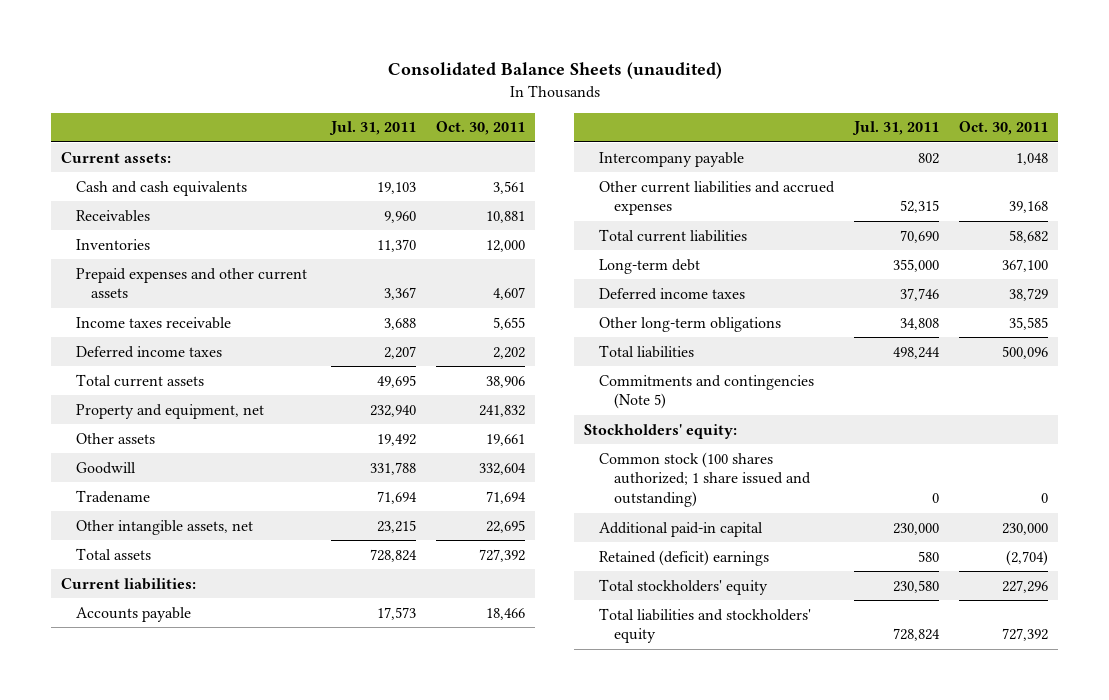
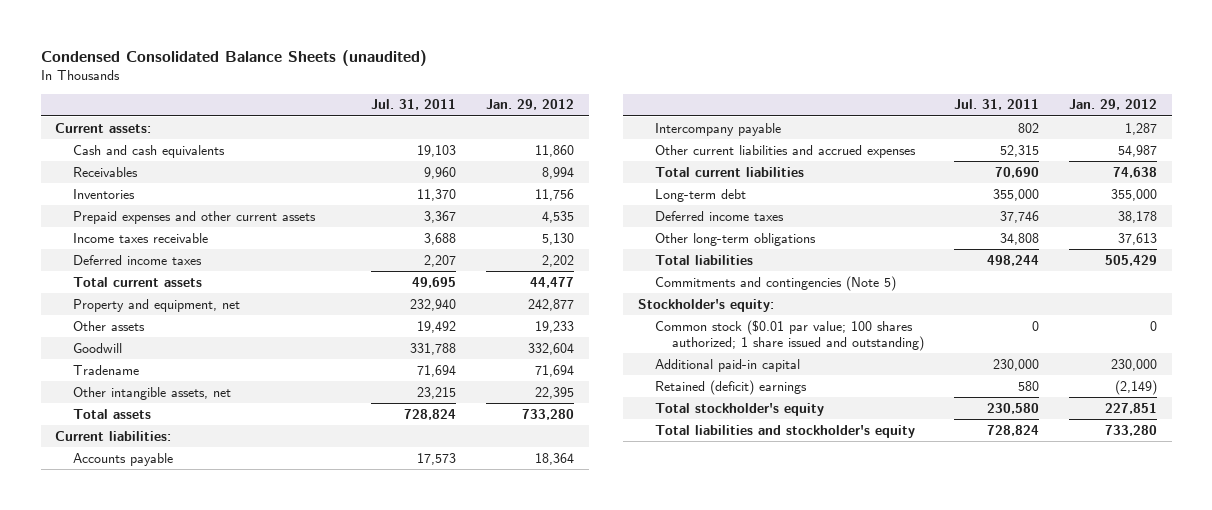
- Consolidated Balance Sheets (unaudited)
+ Condensed Consolidated Balance Sheets (unaudited)
- | Jul. 31, 2011 | Oct. 30, 2011
+ | Jul. 31, 2011 | Jan. 29, 2012
- Stockholders' equity:
- Common stock (100 shares authorized; 1 share issued and outstanding) | 0 | 0
+ Stockholder's equity:
+ Common stock ($0.01 par value; 100 shares authorized; 1 share issued and outstanding) | 0 | 0
- Total stockholders' equity | 230,580 | 227,296
- Total liabilities and stockholders' equity | 728,824 | 727,392
+ Total stockholder's equity | 230,580 | 227,851
+ Total liabilities and stockholder's equity | 728,824 | 733,280

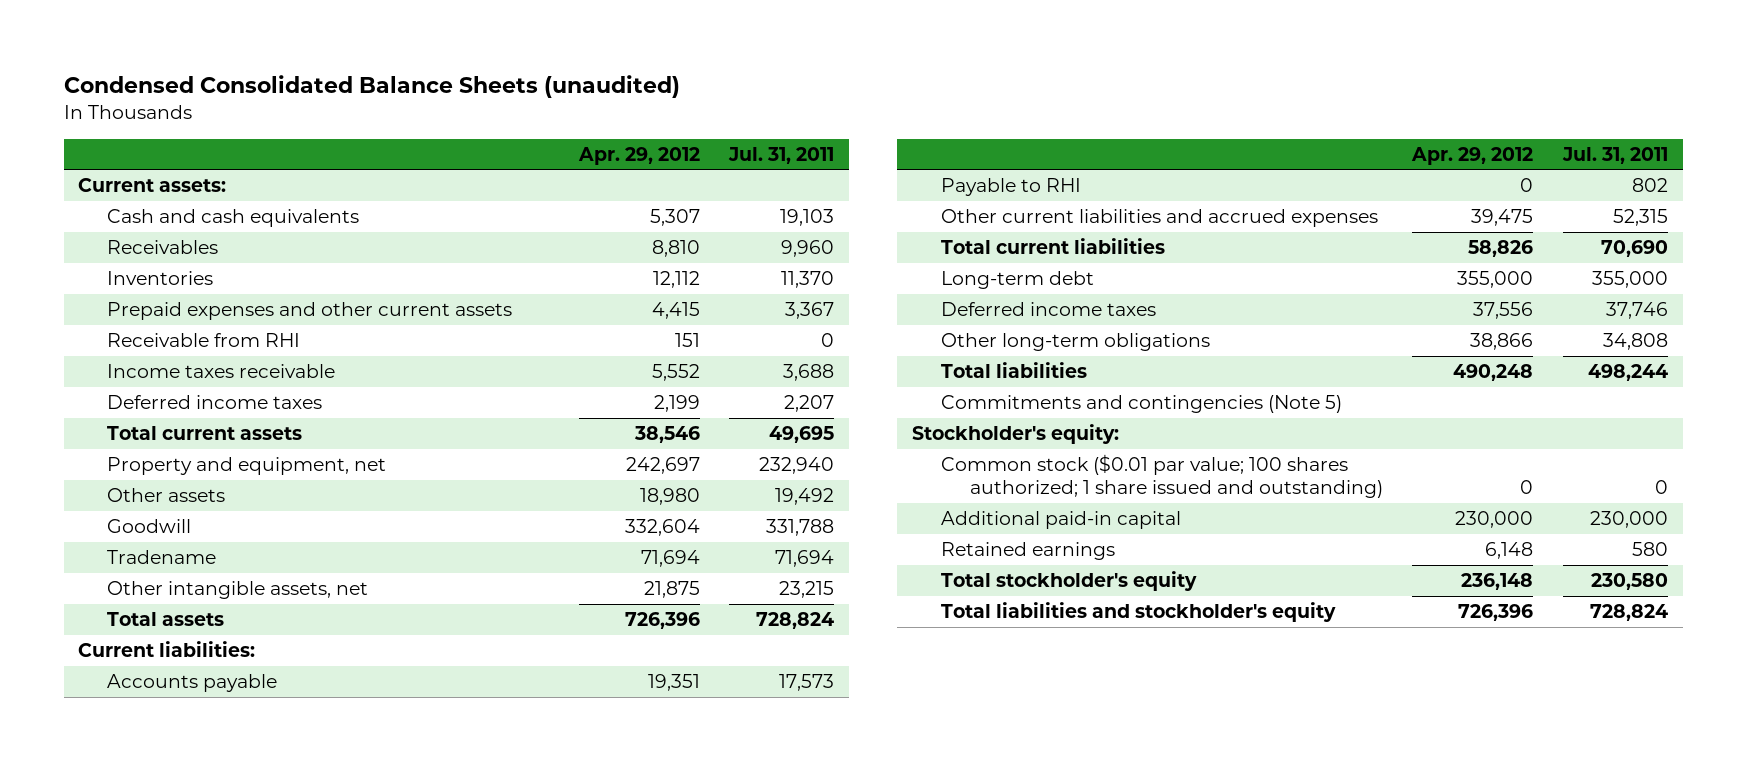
- | Jul. 31, 2011 | Jan. 29, 2012
+ | Apr. 29, 2012 | Jul. 31, 2011
+ Receivable from RHI | 151 | 0
- Intercompany payable | 802 | 1,287
+ Payable to RHI | 0 | 802
- Retained (deficit) earnings | 580 | (2,149)
+ Retained earnings | 6,148 | 580

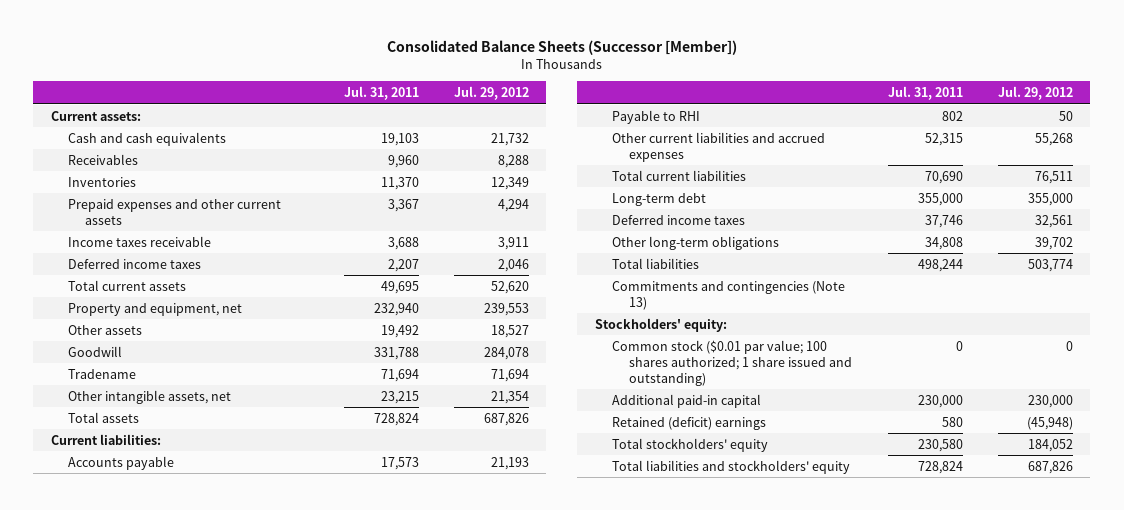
- Condensed Consolidated Balance Sheets (unaudited)
+ Consolidated Balance Sheets (Successor [Member])
- | Apr. 29, 2012 | Jul. 31, 2011
+ | Jul. 31, 2011 | Jul. 29, 2012
- Receivable from RHI | 151 | 0
- Commitments and contingencies (Note 5)
- Stockholder's equity:
+ Commitments and contingencies (Note 13)
+ Stockholders' equity:
- Retained earnings | 6,148 | 580
- Total stockholder's equity | 236,148 | 230,580
- Total liabilities and stockholder's equity | 726,396 | 728,824
+ Retained (deficit) earnings | 580 | (45,948)
+ Total stockholders' equity | 230,580 | 184,052
+ Total liabilities and stockholders' equity | 728,824 | 687,826

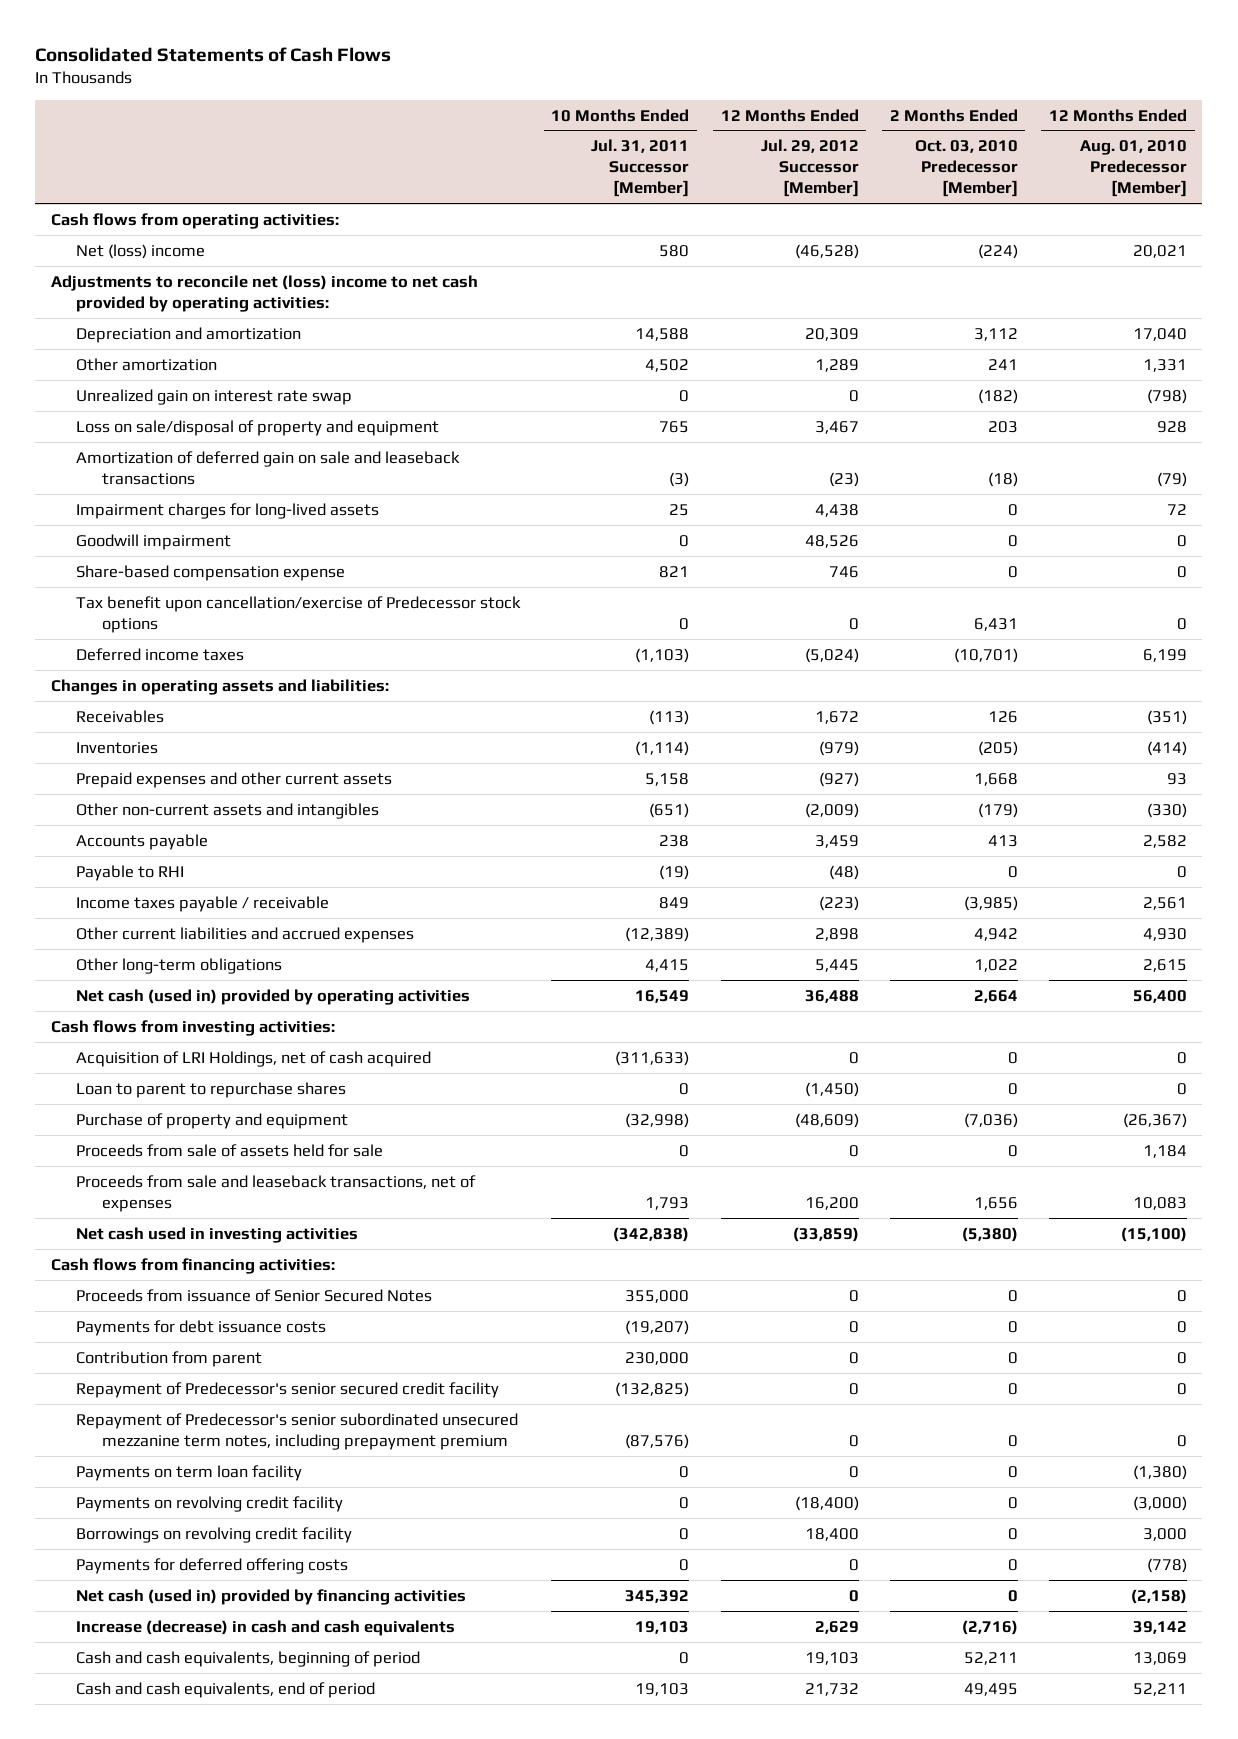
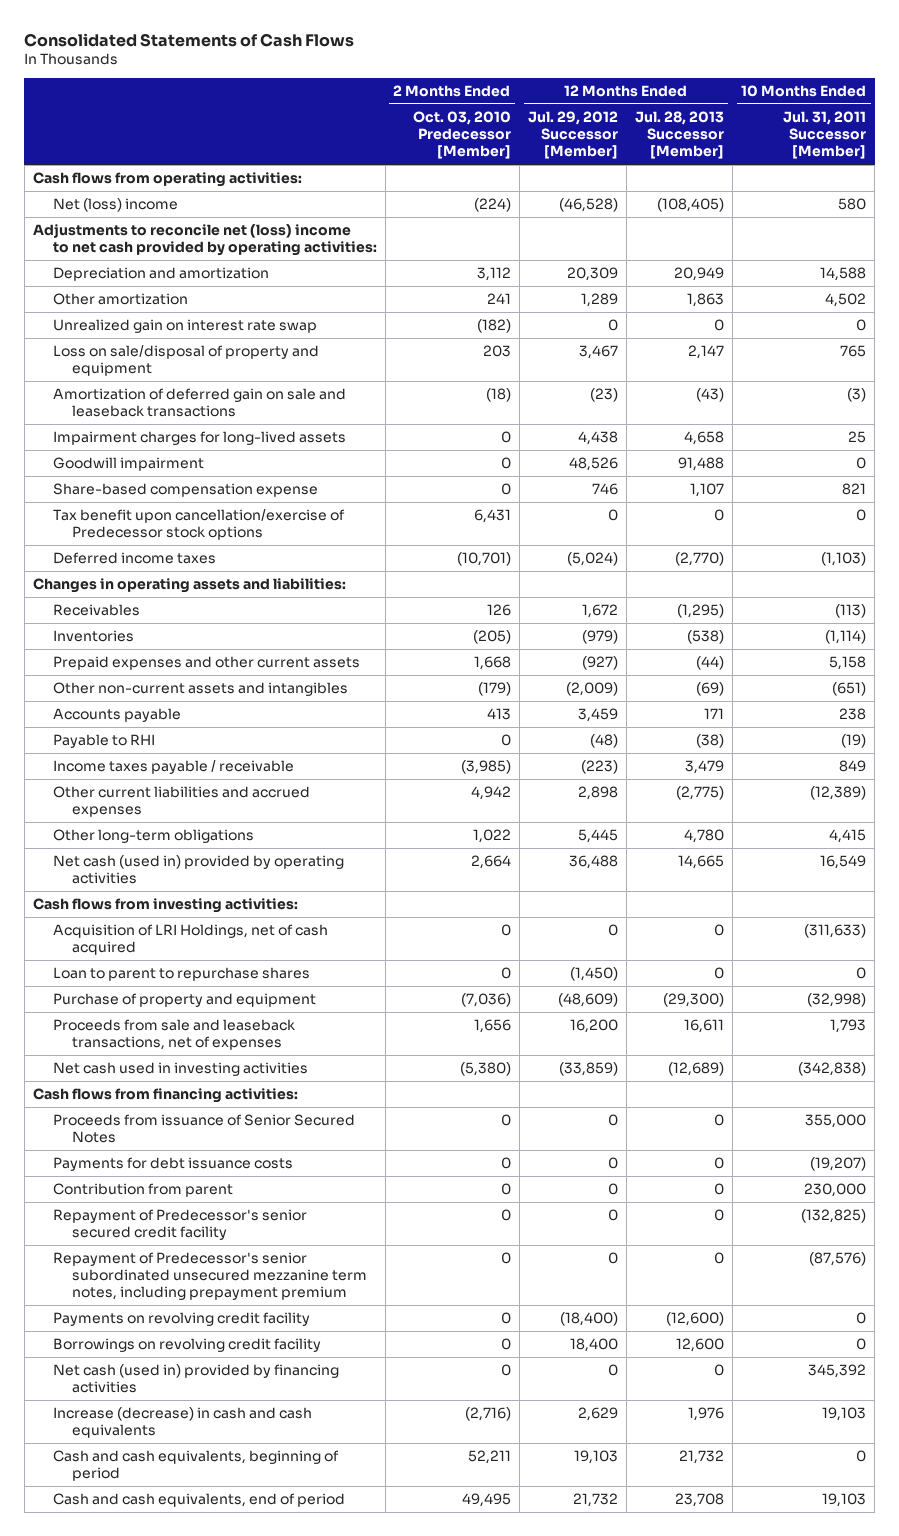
- | 10 Months Ended Jul. 31, 2011 Successor [Member] | 12 Months Ended Jul. 29, 2012 Successor [Member] | 2 Months Ended Oct. 03, 2010 Predecessor [Member] | 12 Months Ended Aug. 01, 2010 Predecessor [Member]
+ | 2 Months Ended Oct. 03, 2010 Predecessor [Member] | 12 Months Ended Jul. 29, 2012 Successor [Member] | 12 Months Ended Jul. 28, 2013 Successor [Member] | 10 Months Ended Jul. 31, 2011 Successor [Member]
- Proceeds from sale of assets held for sale | 0 | 0 | 0 | 1,184
- Payments on term loan facility | 0 | 0 | 0 | (1,380)
- Payments for deferred offering costs | 0 | 0 | 0 | (778)

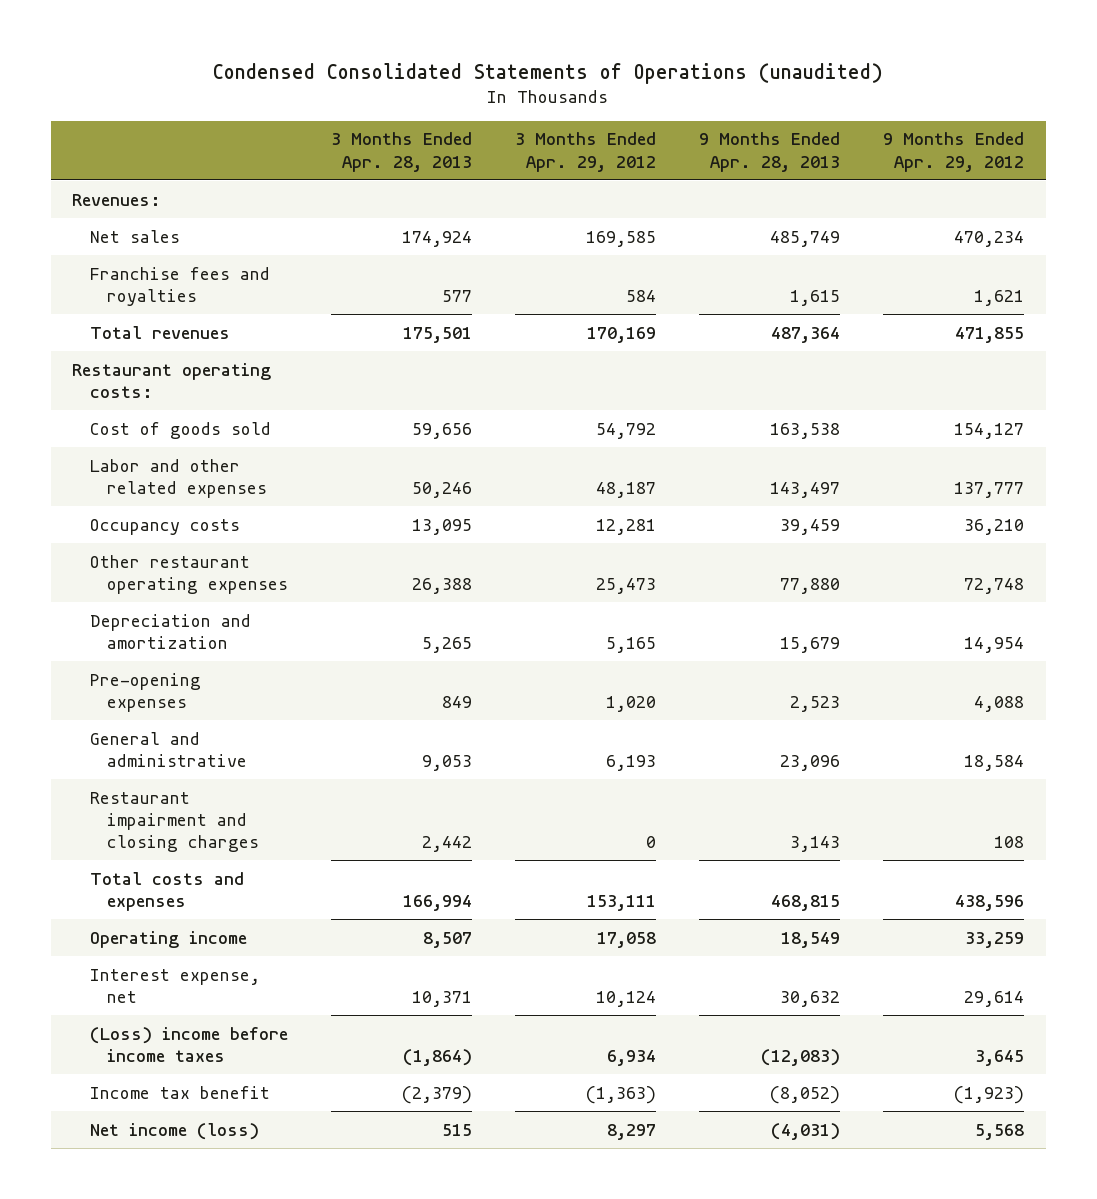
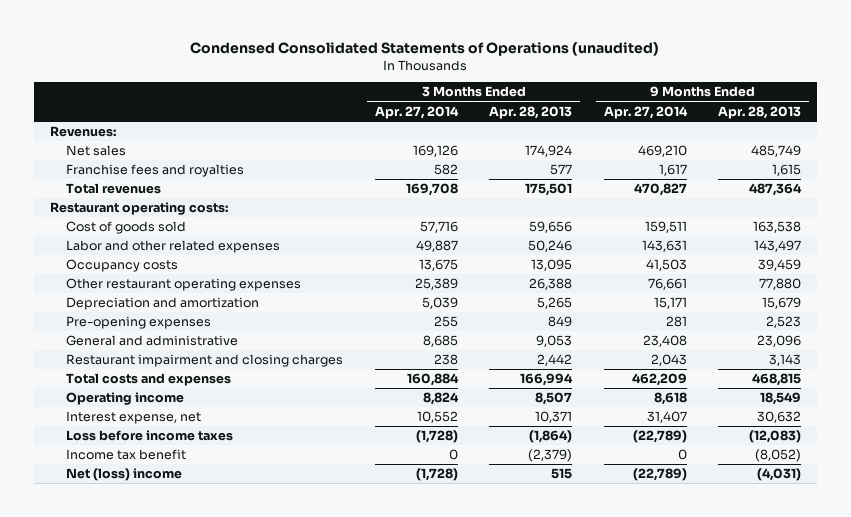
- | 3 Months Ended Apr. 28, 2013 | 3 Months Ended Apr. 29, 2012 | 9 Months Ended Apr. 28, 2013 | 9 Months Ended Apr. 29, 2012
+ | 3 Months Ended Apr. 27, 2014 | 3 Months Ended Apr. 28, 2013 | 9 Months Ended Apr. 27, 2014 | 9 Months Ended Apr. 28, 2013
- (Loss) income before income taxes | (1,864) | 6,934 | (12,083) | 3,645
+ Loss before income taxes | (1,728) | (1,864) | (22,789) | (12,083)
- Net income (loss) | 515 | 8,297 | (4,031) | 5,568
+ Net (loss) income | (1,728) | 515 | (22,789) | (4,031)

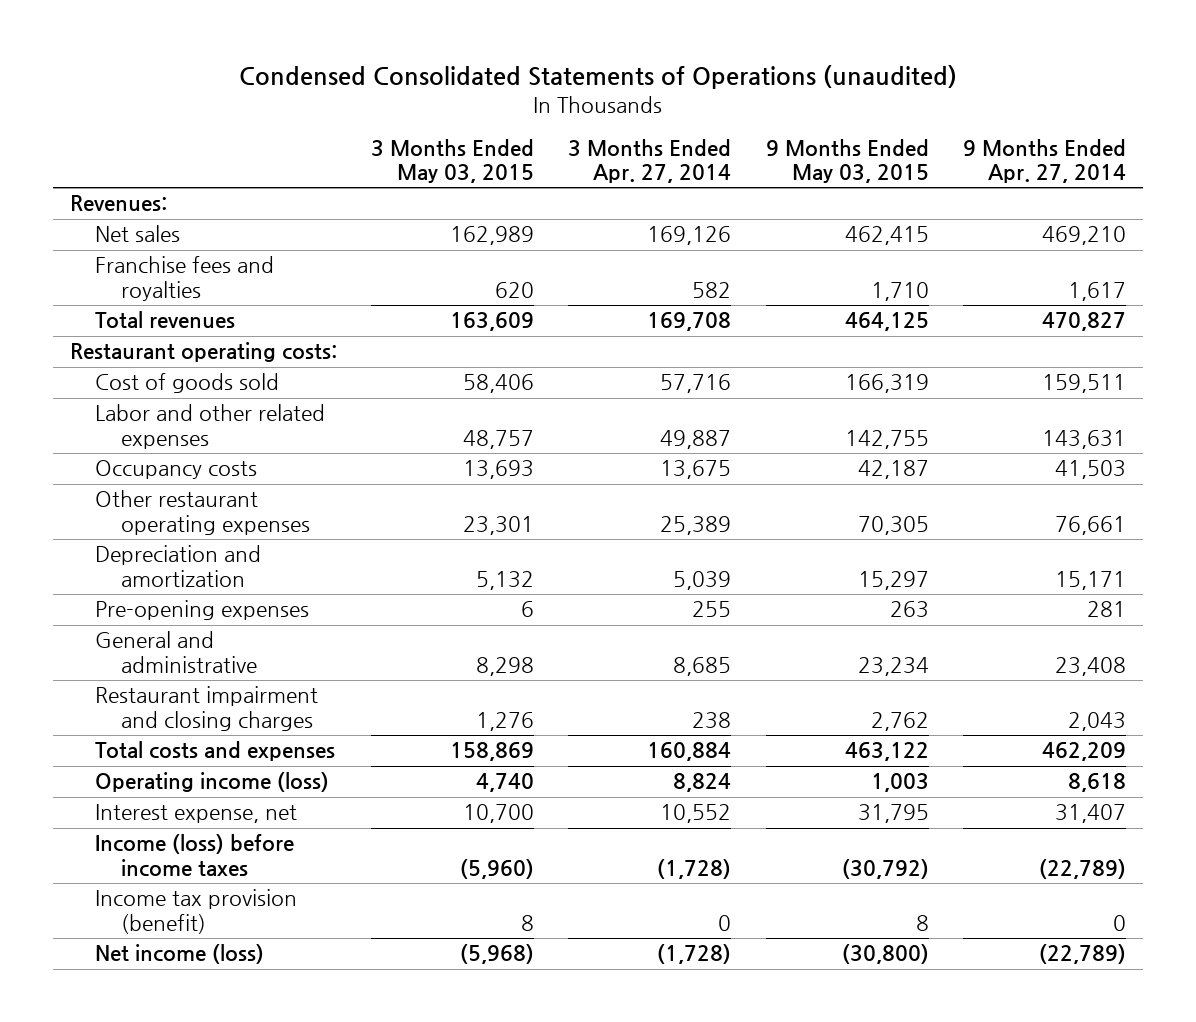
- | 3 Months Ended Apr. 27, 2014 | 3 Months Ended Apr. 28, 2013 | 9 Months Ended Apr. 27, 2014 | 9 Months Ended Apr. 28, 2013
+ | 3 Months Ended May 03, 2015 | 3 Months Ended Apr. 27, 2014 | 9 Months Ended May 03, 2015 | 9 Months Ended Apr. 27, 2014
- Operating income | 8,824 | 8,507 | 8,618 | 18,549
+ Operating income (loss) | 4,740 | 8,824 | 1,003 | 8,618
- Loss before income taxes | (1,728) | (1,864) | (22,789) | (12,083)
- Income tax benefit | 0 | (2,379) | 0 | (8,052)
- Net (loss) income | (1,728) | 515 | (22,789) | (4,031)
+ Income (loss) before income taxes | (5,960) | (1,728) | (30,792) | (22,789)
+ Income tax provision (benefit) | 8 | 0 | 8 | 0
+ Net income (loss) | (5,968) | (1,728) | (30,800) | (22,789)

